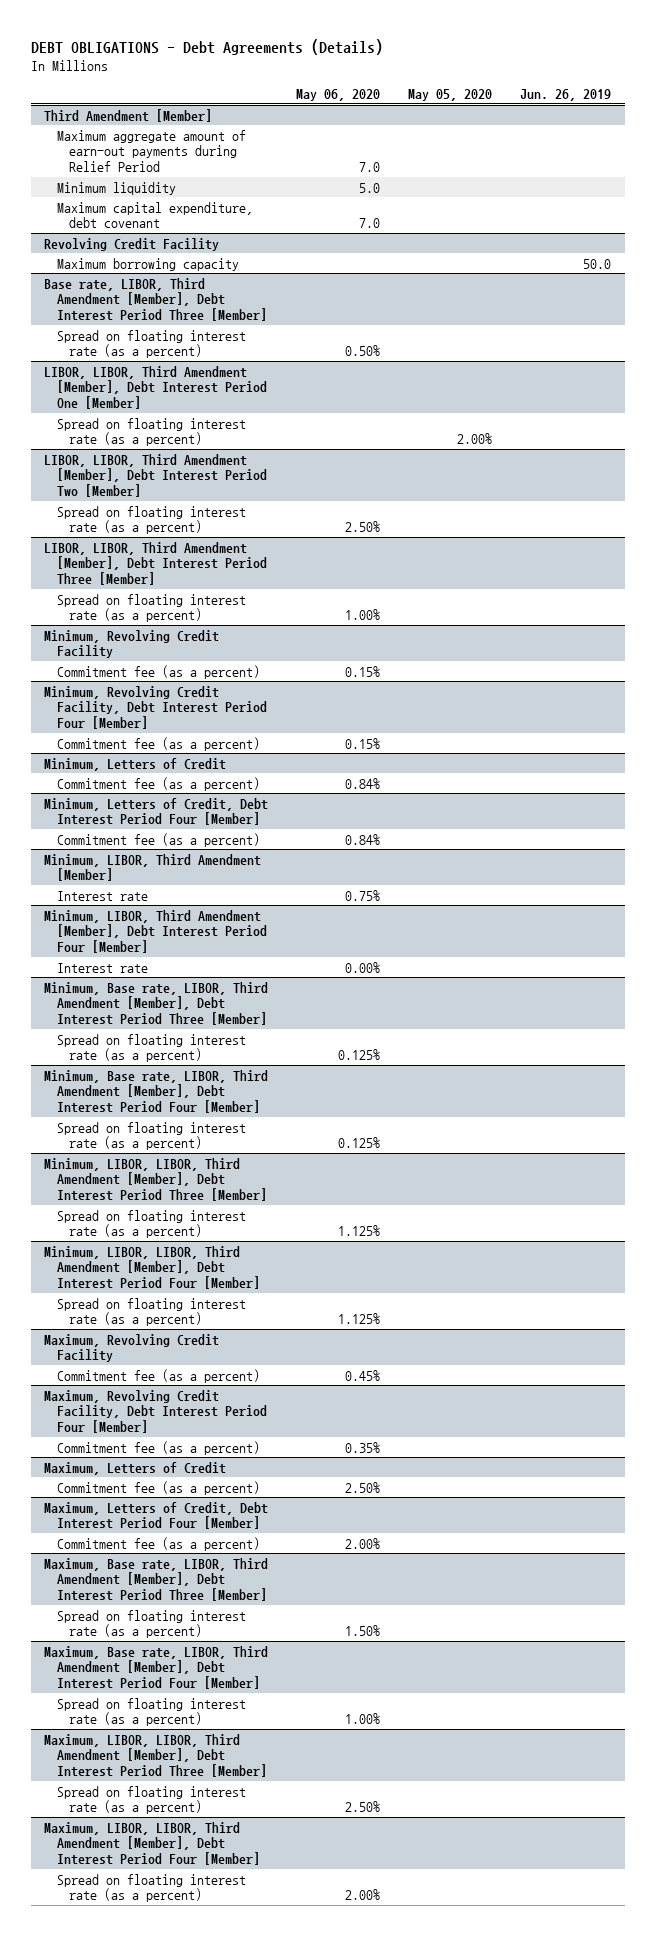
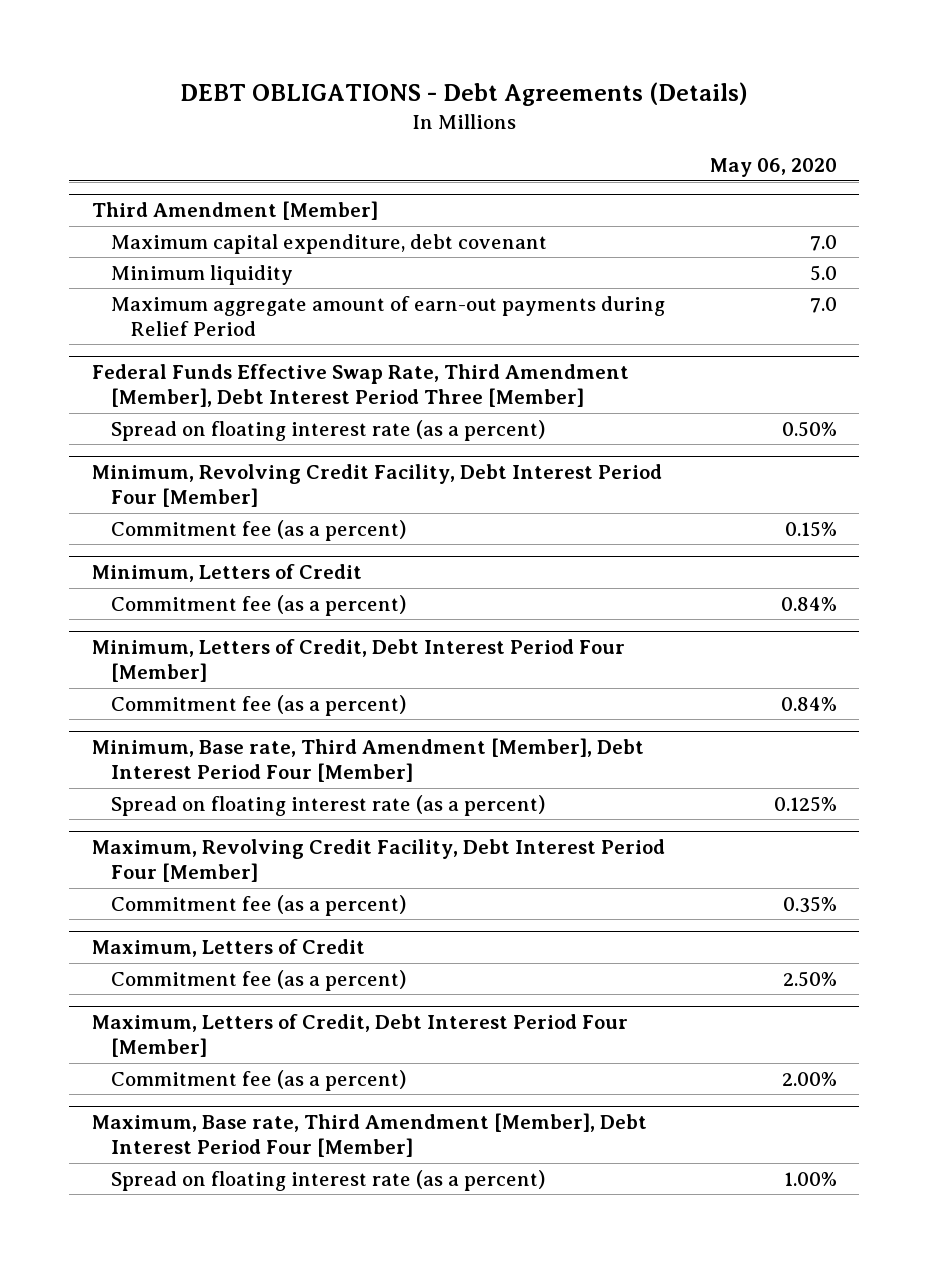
- | May 06, 2020 | May 05, 2020 | Jun. 26, 2019
+ | May 06, 2020
- Revolving Credit Facility
- Maximum borrowing capacity | | | 50.0
- Base rate, LIBOR, Third Amendment [Member], Debt Interest Period Three [Member]
@ Third Amendment [Member]
moved down: Minimum liquidity | 5.0
moved down: Maximum aggregate amount of earn-out payments during Relief Period | 7.0
+ Federal Funds Effective Swap Rate, Third Amendment [Member], Debt Interest Period Three [Member]
- LIBOR, LIBOR, Third Amendment [Member], Debt Interest Period One [Member]
- Spread on floating interest rate (as a percent) | | 2.00% |
- LIBOR, LIBOR, Third Amendment [Member], Debt Interest Period Two [Member]
- Spread on floating interest rate (as a percent) | 2.50% | |
- LIBOR, LIBOR, Third Amendment [Member], Debt Interest Period Three [Member]
- Spread on floating interest rate (as a percent) | 1.00% | |
- Minimum, Revolving Credit Facility
- Commitment fee (as a percent) | 0.15% | |
- Minimum, LIBOR, Third Amendment [Member]
- Interest rate | 0.75% | |
- Minimum, LIBOR, Third Amendment [Member], Debt Interest Period Four [Member]
- Interest rate | 0.00% | |
- Minimum, Base rate, LIBOR, Third Amendment [Member], Debt Interest Period Three [Member]
- Spread on floating interest rate (as a percent) | 0.125% | |
- Minimum, Base rate, LIBOR, Third Amendment [Member], Debt Interest Period Four [Member]
+ Minimum, Base rate, Third Amendment [Member], Debt Interest Period Four [Member]
- Minimum, LIBOR, LIBOR, Third Amendment [Member], Debt Interest Period Three [Member]
- Spread on floating interest rate (as a percent) | 1.125% | |
- Minimum, LIBOR, LIBOR, Third Amendment [Member], Debt Interest Period Four [Member]
- Spread on floating interest rate (as a percent) | 1.125% | |
- Maximum, Revolving Credit Facility
- Commitment fee (as a percent) | 0.45% | |
- Maximum, Base rate, LIBOR, Third Amendment [Member], Debt Interest Period Three [Member]
- Spread on floating interest rate (as a percent) | 1.50% | |
- Maximum, Base rate, LIBOR, Third Amendment [Member], Debt Interest Period Four [Member]
+ Maximum, Base rate, Third Amendment [Member], Debt Interest Period Four [Member]
- Maximum, LIBOR, LIBOR, Third Amendment [Member], Debt Interest Period Three [Member]
- Spread on floating interest rate (as a percent) | 2.50% | |
- Maximum, LIBOR, LIBOR, Third Amendment [Member], Debt Interest Period Four [Member]
- Spread on floating interest rate (as a percent) | 2.00% | |

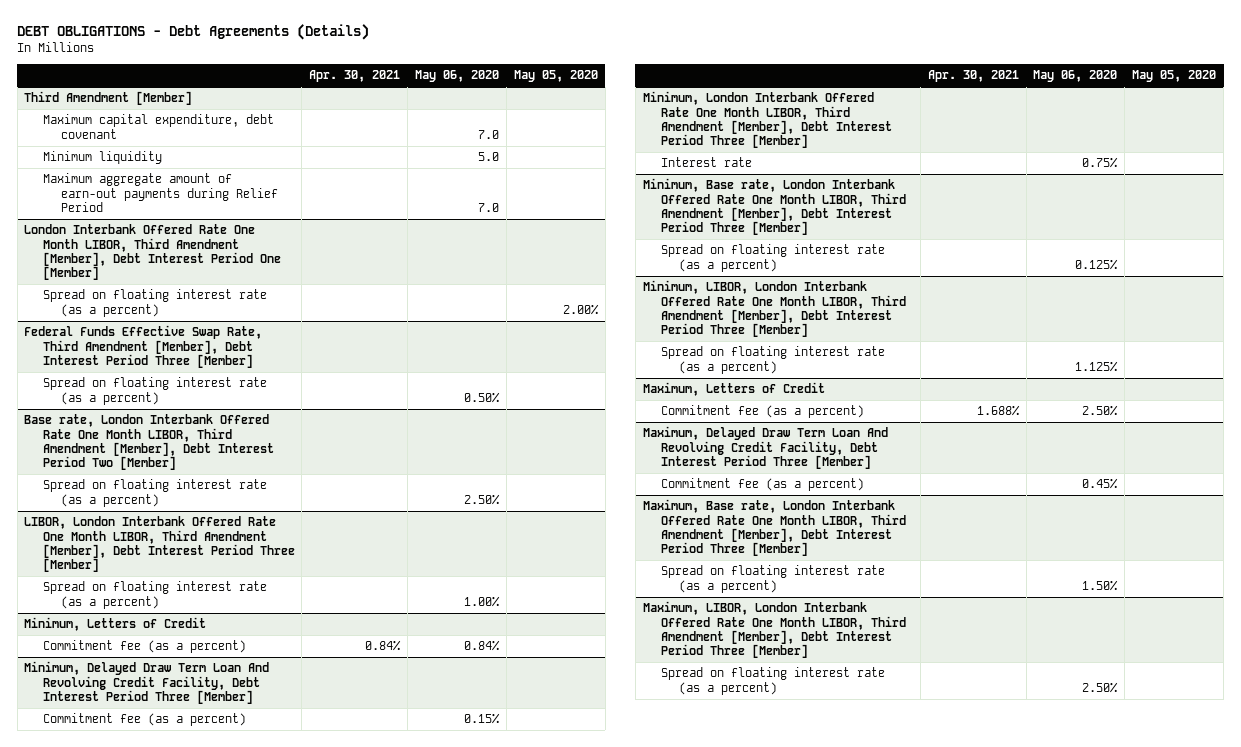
- | May 06, 2020
+ | Apr. 30, 2021 | May 06, 2020 | May 05, 2020
+ London Interbank Offered Rate One Month LIBOR, Third Amendment [Member], Debt Interest Period One [Member]
+ Spread on floating interest rate (as a percent) | | | 2.00%
- Minimum, Revolving Credit Facility, Debt Interest Period Four [Member]
- Commitment fee (as a percent) | 0.15%
+ Base rate, London Interbank Offered Rate One Month LIBOR, Third Amendment [Member], Debt Interest Period Two [Member]
+ Spread on floating interest rate (as a percent) | | 2.50% |
+ LIBOR, London Interbank Offered Rate One Month LIBOR, Third Amendment [Member], Debt Interest Period Three [Member]
+ Spread on floating interest rate (as a percent) | | 1.00% |
- Minimum, Letters of Credit, Debt Interest Period Four [Member]
- Commitment fee (as a percent) | 0.84%
- Minimum, Base rate, Third Amendment [Member], Debt Interest Period Four [Member]
+ Minimum, Delayed Draw Term Loan And Revolving Credit Facility, Debt Interest Period Three [Member]
+ Commitment fee (as a percent) | | 0.15% |
+ Minimum, London Interbank Offered Rate One Month LIBOR, Third Amendment [Member], Debt Interest Period Three [Member]
+ Interest rate | | 0.75% |
+ Minimum, Base rate, London Interbank Offered Rate One Month LIBOR, Third Amendment [Member], Debt Interest Period Three [Member]
- Maximum, Revolving Credit Facility, Debt Interest Period Four [Member]
- Commitment fee (as a percent) | 0.35%
+ Minimum, LIBOR, London Interbank Offered Rate One Month LIBOR, Third Amendment [Member], Debt Interest Period Three [Member]
+ Spread on floating interest rate (as a percent) | | 1.125% |
- Maximum, Letters of Credit, Debt Interest Period Four [Member]
- Commitment fee (as a percent) | 2.00%
- Maximum, Base rate, Third Amendment [Member], Debt Interest Period Four [Member]
- Spread on floating interest rate (as a percent) | 1.00%
+ Maximum, Delayed Draw Term Loan And Revolving Credit Facility, Debt Interest Period Three [Member]
+ Commitment fee (as a percent) | | 0.45% |
+ Maximum, Base rate, London Interbank Offered Rate One Month LIBOR, Third Amendment [Member], Debt Interest Period Three [Member]
+ Spread on floating interest rate (as a percent) | | 1.50% |
+ Maximum, LIBOR, London Interbank Offered Rate One Month LIBOR, Third Amendment [Member], Debt Interest Period Three [Member]
+ Spread on floating interest rate (as a percent) | | 2.50% |

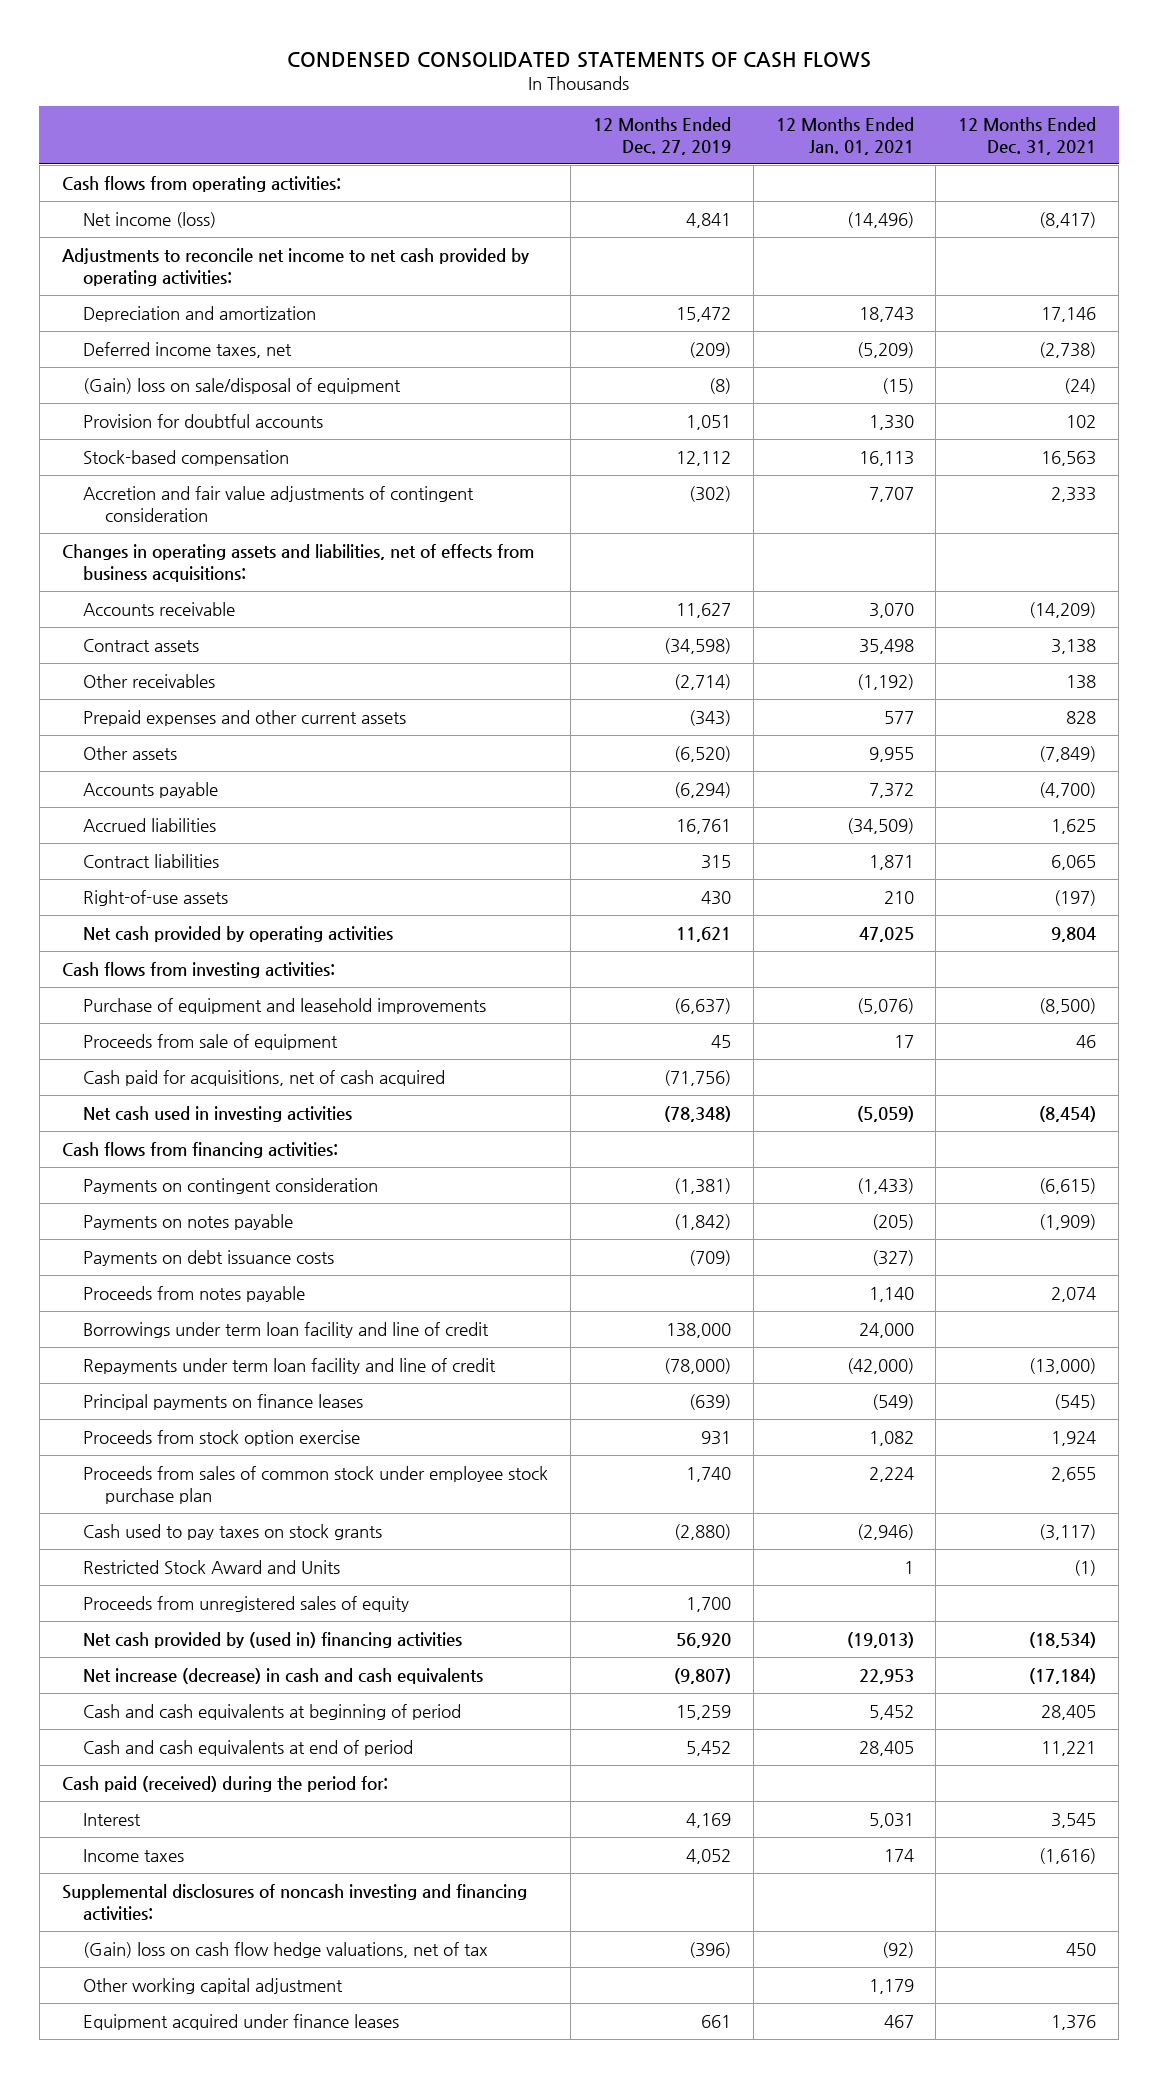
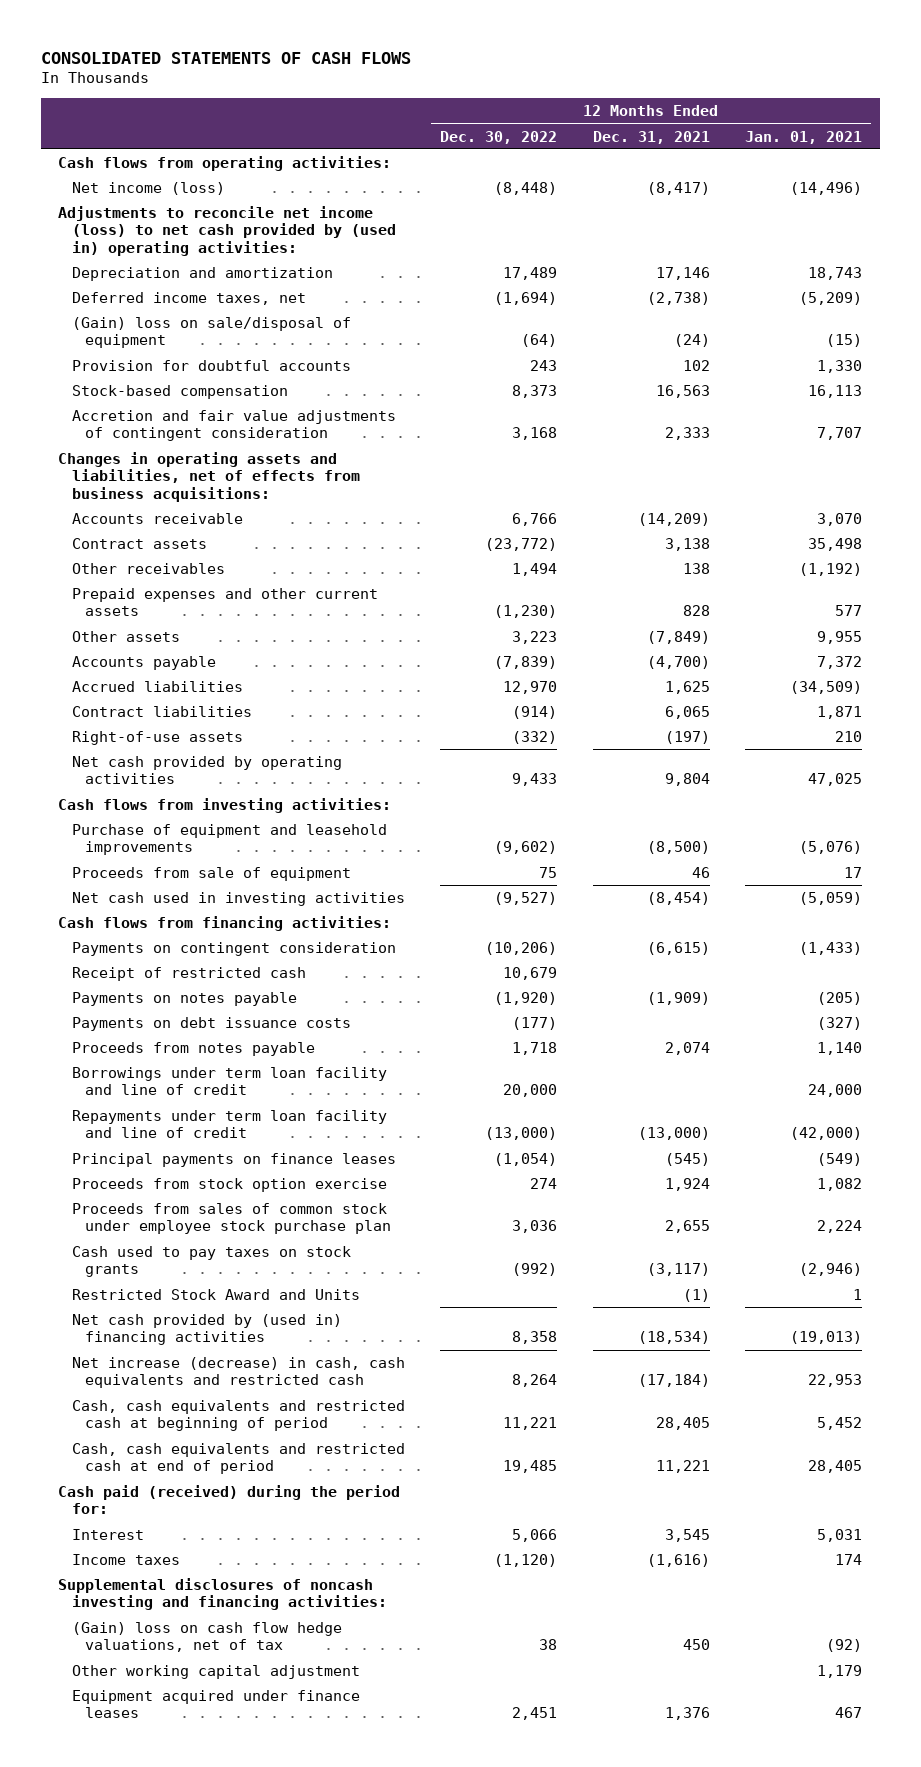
- CONDENSED CONSOLIDATED STATEMENTS OF CASH FLOWS
+ CONSOLIDATED STATEMENTS OF CASH FLOWS
- | 12 Months Ended Dec. 27, 2019 | 12 Months Ended Jan. 01, 2021 | 12 Months Ended Dec. 31, 2021
+ | 12 Months Ended Dec. 30, 2022 | 12 Months Ended Dec. 31, 2021 | 12 Months Ended Jan. 01, 2021
- Adjustments to reconcile net income to net cash provided by operating activities:
+ Adjustments to reconcile net income (loss) to net cash provided by (used in) operating activities:
- Cash paid for acquisitions, net of cash acquired | (71,756) | |
+ Receipt of restricted cash | 10,679 | |
- Proceeds from unregistered sales of equity | 1,700 | |
- Net increase (decrease) in cash and cash equivalents | (9,807) | 22,953 | (17,184)
- Cash and cash equivalents at beginning of period | 15,259 | 5,452 | 28,405
- Cash and cash equivalents at end of period | 5,452 | 28,405 | 11,221
+ Net increase (decrease) in cash, cash equivalents and restricted cash | 8,264 | (17,184) | 22,953
+ Cash, cash equivalents and restricted cash at beginning of period | 11,221 | 28,405 | 5,452
+ Cash, cash equivalents and restricted cash at end of period | 19,485 | 11,221 | 28,405

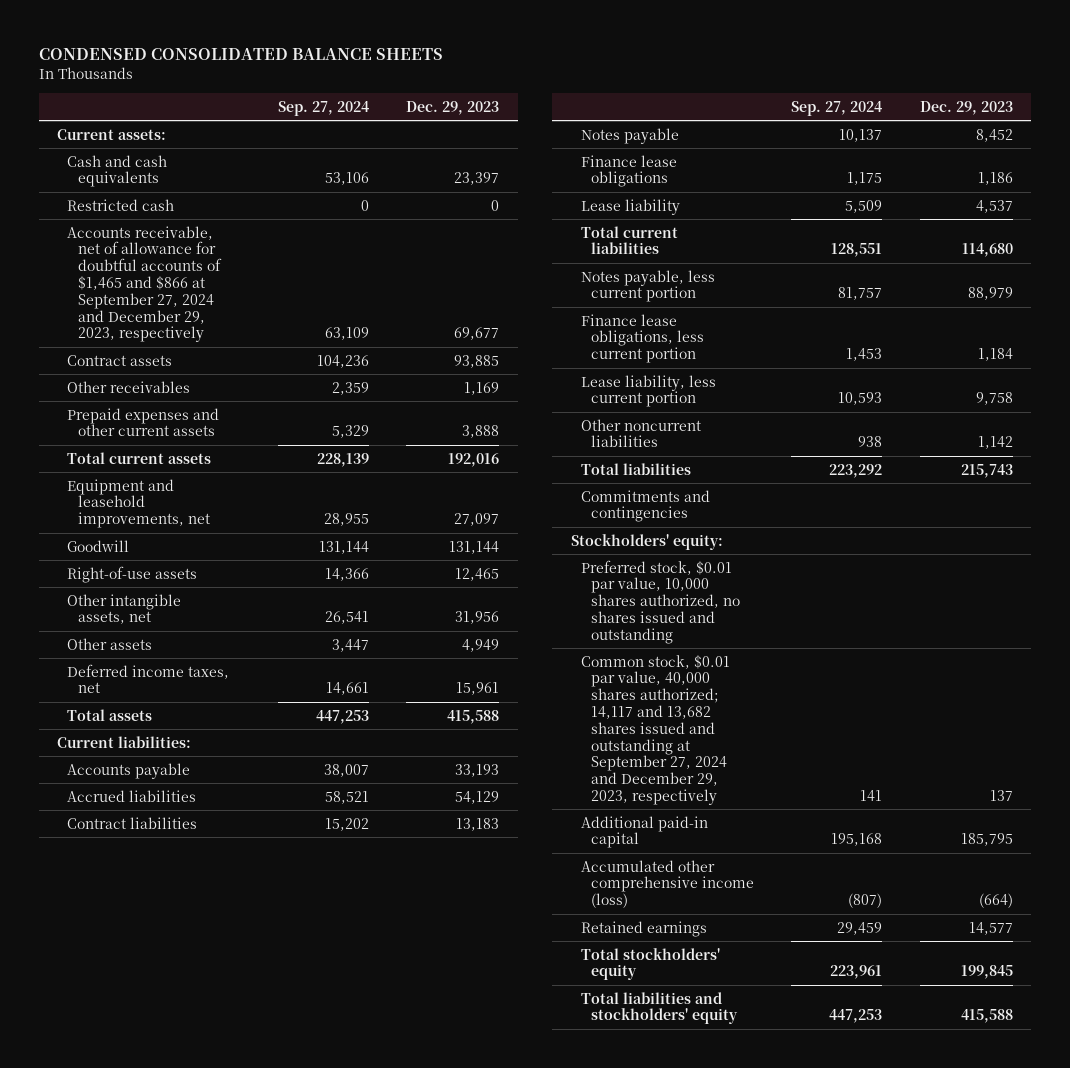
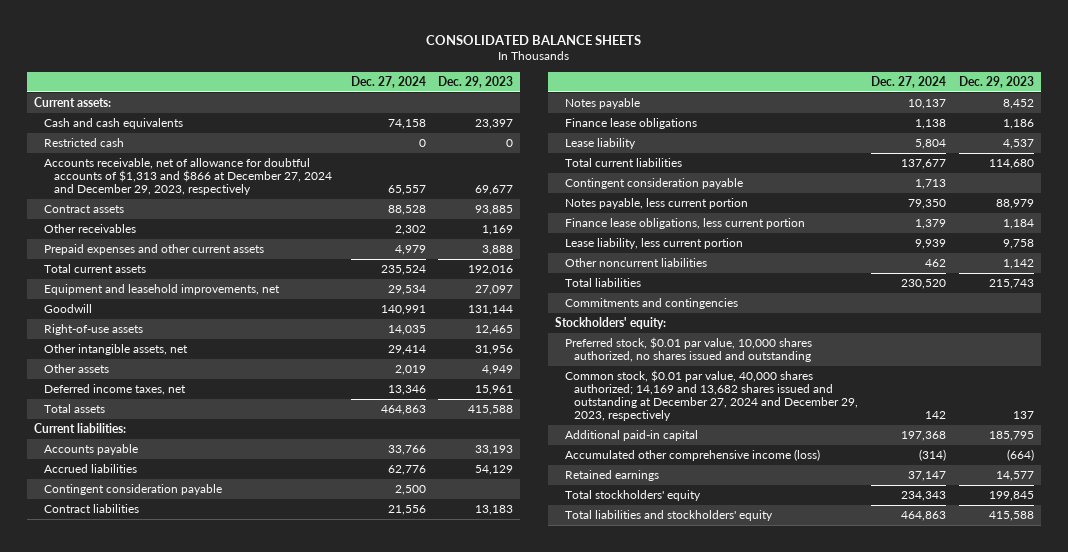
- CONDENSED CONSOLIDATED BALANCE SHEETS
+ CONSOLIDATED BALANCE SHEETS
- | Sep. 27, 2024 | Dec. 29, 2023
+ | Dec. 27, 2024 | Dec. 29, 2023
- Accounts receivable, net of allowance for doubtful accounts of $1,465 and $866 at September 27, 2024 and December 29, 2023, respectively | 63,109 | 69,677
+ Accounts receivable, net of allowance for doubtful accounts of $1,313 and $866 at December 27, 2024 and December 29, 2023, respectively | 65,557 | 69,677
+ Contingent consideration payable | 2,500 |
+ Contingent consideration payable | 1,713 |
- Common stock, $0.01 par value, 40,000 shares authorized; 14,117 and 13,682 shares issued and outstanding at September 27, 2024 and December 29, 2023, respectively | 141 | 137
+ Common stock, $0.01 par value, 40,000 shares authorized; 14,169 and 13,682 shares issued and outstanding at December 27, 2024 and December 29, 2023, respectively | 142 | 137

